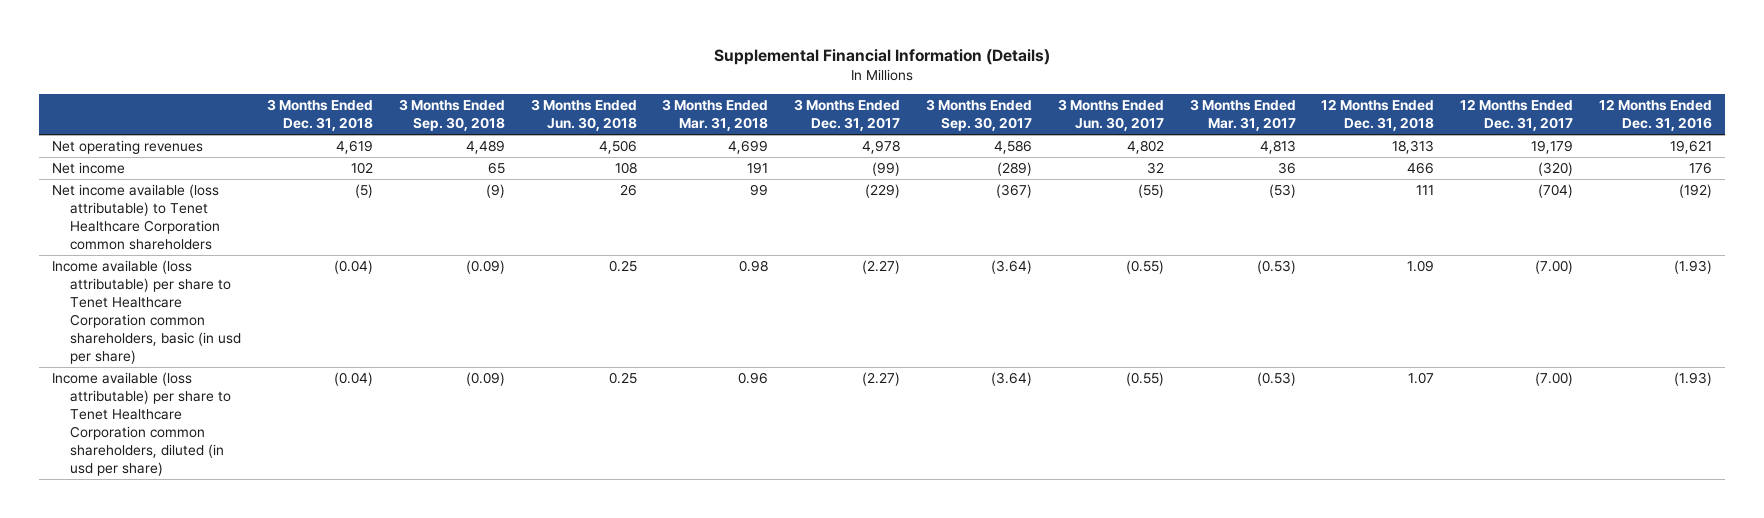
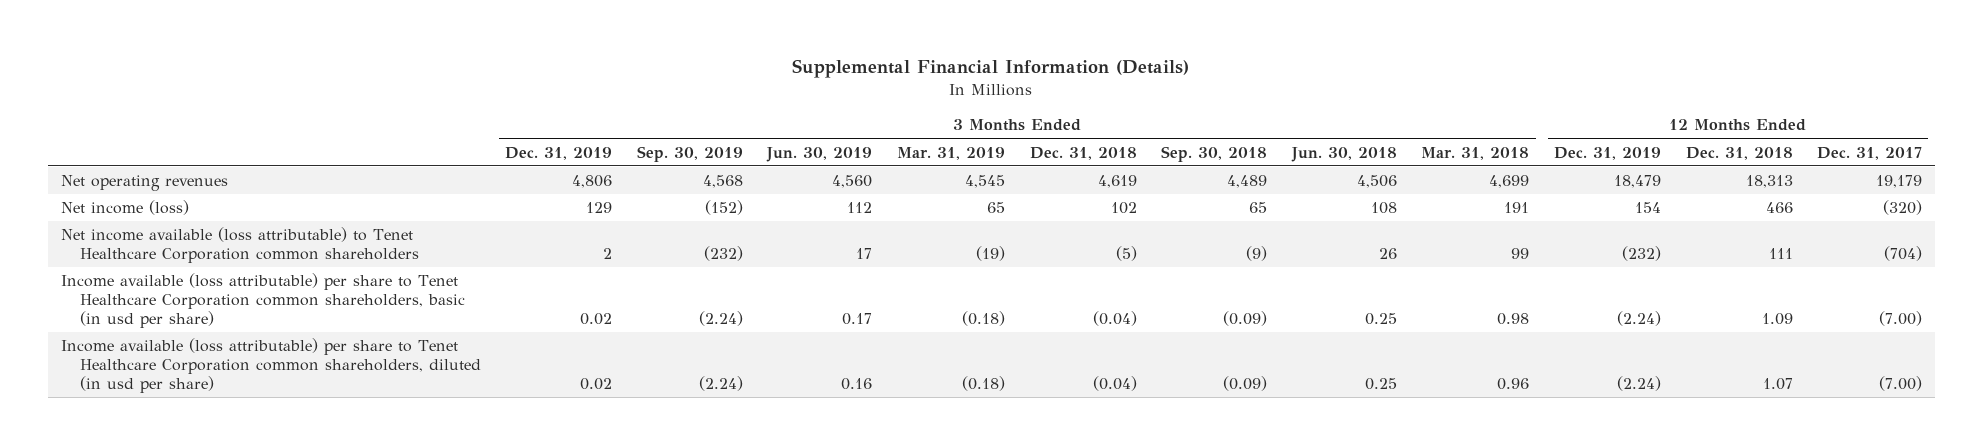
- | 3 Months Ended Dec. 31, 2018 | 3 Months Ended Sep. 30, 2018 | 3 Months Ended Jun. 30, 2018 | 3 Months Ended Mar. 31, 2018 | 3 Months Ended Dec. 31, 2017 | 3 Months Ended Sep. 30, 2017 | 3 Months Ended Jun. 30, 2017 | 3 Months Ended Mar. 31, 2017 | 12 Months Ended Dec. 31, 2018 | 12 Months Ended Dec. 31, 2017 | 12 Months Ended Dec. 31, 2016
+ | 3 Months Ended Dec. 31, 2019 | 3 Months Ended Sep. 30, 2019 | 3 Months Ended Jun. 30, 2019 | 3 Months Ended Mar. 31, 2019 | 3 Months Ended Dec. 31, 2018 | 3 Months Ended Sep. 30, 2018 | 3 Months Ended Jun. 30, 2018 | 3 Months Ended Mar. 31, 2018 | 12 Months Ended Dec. 31, 2019 | 12 Months Ended Dec. 31, 2018 | 12 Months Ended Dec. 31, 2017
- Net income | 102 | 65 | 108 | 191 | (99) | (289) | 32 | 36 | 466 | (320) | 176
+ Net income (loss) | 129 | (152) | 112 | 65 | 102 | 65 | 108 | 191 | 154 | 466 | (320)

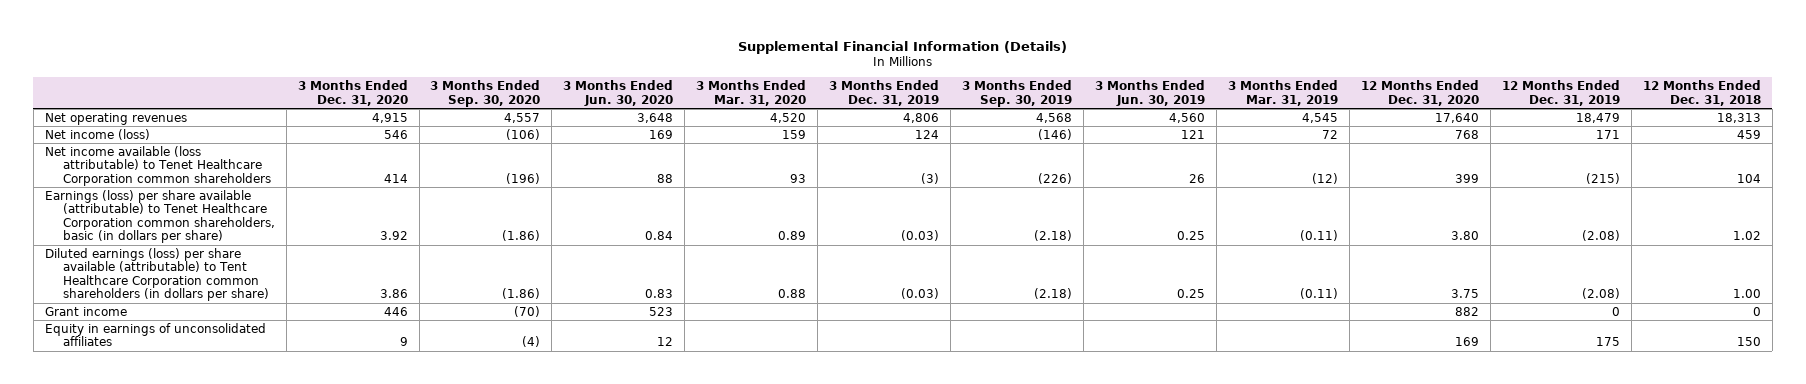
- | 3 Months Ended Dec. 31, 2019 | 3 Months Ended Sep. 30, 2019 | 3 Months Ended Jun. 30, 2019 | 3 Months Ended Mar. 31, 2019 | 3 Months Ended Dec. 31, 2018 | 3 Months Ended Sep. 30, 2018 | 3 Months Ended Jun. 30, 2018 | 3 Months Ended Mar. 31, 2018 | 12 Months Ended Dec. 31, 2019 | 12 Months Ended Dec. 31, 2018 | 12 Months Ended Dec. 31, 2017
+ | 3 Months Ended Dec. 31, 2020 | 3 Months Ended Sep. 30, 2020 | 3 Months Ended Jun. 30, 2020 | 3 Months Ended Mar. 31, 2020 | 3 Months Ended Dec. 31, 2019 | 3 Months Ended Sep. 30, 2019 | 3 Months Ended Jun. 30, 2019 | 3 Months Ended Mar. 31, 2019 | 12 Months Ended Dec. 31, 2020 | 12 Months Ended Dec. 31, 2019 | 12 Months Ended Dec. 31, 2018
- Net income (loss) | 129 | (152) | 112 | 65 | 102 | 65 | 108 | 191 | 154 | 466 | (320)
- Net income available (loss attributable) to Tenet Healthcare Corporation common shareholders | 2 | (232) | 17 | (19) | (5) | (9) | 26 | 99 | (232) | 111 | (704)
- Income available (loss attributable) per share to Tenet Healthcare Corporation common shareholders, basic (in usd per share) | 0.02 | (2.24) | 0.17 | (0.18) | (0.04) | (0.09) | 0.25 | 0.98 | (2.24) | 1.09 | (7.00)
- Income available (loss attributable) per share to Tenet Healthcare Corporation common shareholders, diluted (in usd per share) | 0.02 | (2.24) | 0.16 | (0.18) | (0.04) | (0.09) | 0.25 | 0.96 | (2.24) | 1.07 | (7.00)
+ Net income (loss) | 546 | (106) | 169 | 159 | 124 | (146) | 121 | 72 | 768 | 171 | 459
+ Net income available (loss attributable) to Tenet Healthcare Corporation common shareholders | 414 | (196) | 88 | 93 | (3) | (226) | 26 | (12) | 399 | (215) | 104
+ Earnings (loss) per share available (attributable) to Tenet Healthcare Corporation common shareholders, basic (in dollars per share) | 3.92 | (1.86) | 0.84 | 0.89 | (0.03) | (2.18) | 0.25 | (0.11) | 3.80 | (2.08) | 1.02
+ Diluted earnings (loss) per share available (attributable) to Tent Healthcare Corporation common shareholders (in dollars per share) | 3.86 | (1.86) | 0.83 | 0.88 | (0.03) | (2.18) | 0.25 | (0.11) | 3.75 | (2.08) | 1.00
+ Grant income | 446 | (70) | 523 | | | | | | 882 | 0 | 0
+ Equity in earnings of unconsolidated affiliates | 9 | (4) | 12 | | | | | | 169 | 175 | 150

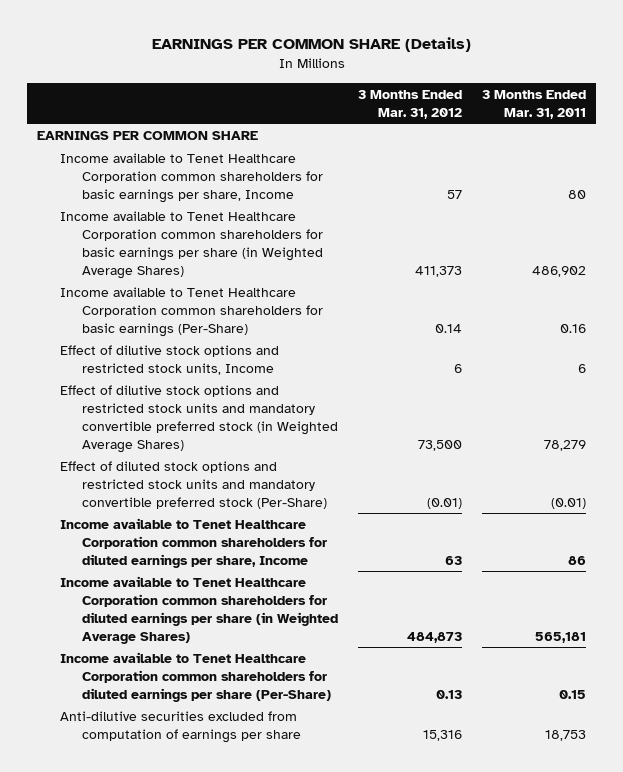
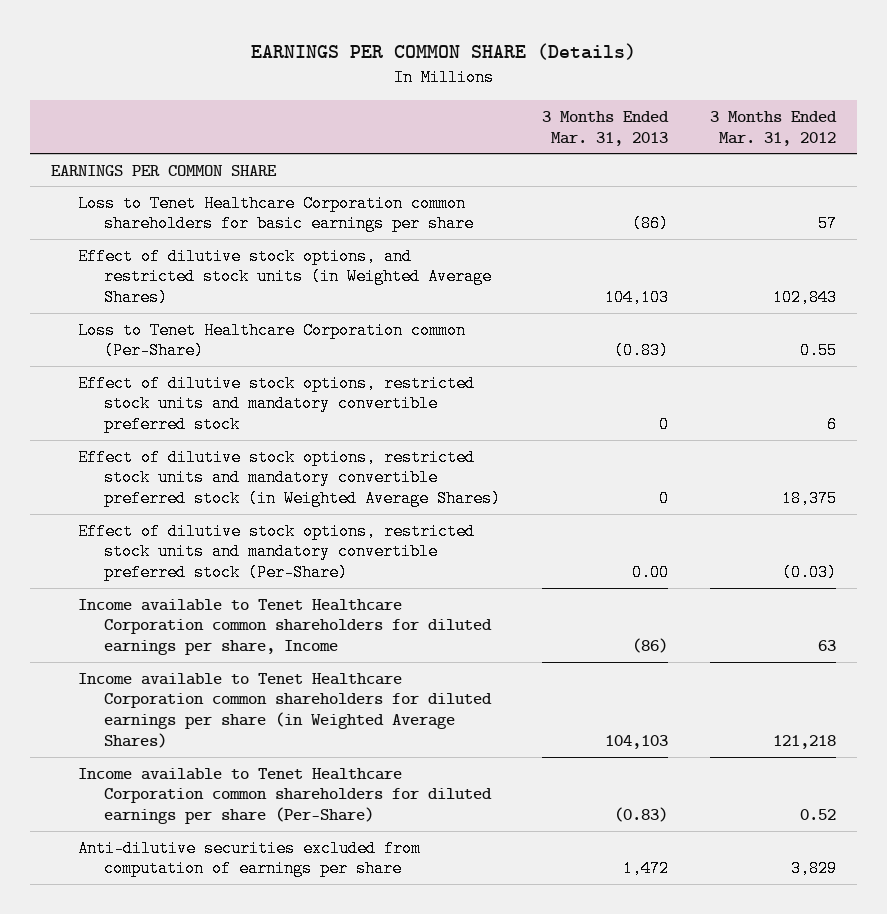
- | 3 Months Ended Mar. 31, 2012 | 3 Months Ended Mar. 31, 2011
+ | 3 Months Ended Mar. 31, 2013 | 3 Months Ended Mar. 31, 2012
- Income available to Tenet Healthcare Corporation common shareholders for basic earnings per share, Income | 57 | 80
- Income available to Tenet Healthcare Corporation common shareholders for basic earnings per share (in Weighted Average Shares) | 411,373 | 486,902
- Income available to Tenet Healthcare Corporation common shareholders for basic earnings (Per-Share) | 0.14 | 0.16
- Effect of dilutive stock options and restricted stock units, Income | 6 | 6
- Effect of dilutive stock options and restricted stock units and mandatory convertible preferred stock (in Weighted Average Shares) | 73,500 | 78,279
- Effect of diluted stock options and restricted stock units and mandatory convertible preferred stock (Per-Share) | (0.01) | (0.01)
+ Loss to Tenet Healthcare Corporation common shareholders for basic earnings per share | (86) | 57
+ Effect of dilutive stock options, and restricted stock units (in Weighted Average Shares) | 104,103 | 102,843
+ Loss to Tenet Healthcare Corporation common (Per-Share) | (0.83) | 0.55
+ Effect of dilutive stock options, restricted stock units and mandatory convertible preferred stock | 0 | 6
+ Effect of dilutive stock options, restricted stock units and mandatory convertible preferred stock (in Weighted Average Shares) | 0 | 18,375
+ Effect of dilutive stock options, restricted stock units and mandatory convertible preferred stock (Per-Share) | 0.00 | (0.03)
- Income available to Tenet Healthcare Corporation common shareholders for diluted earnings per share (in Weighted Average Shares) | 484,873 | 565,181
- Income available to Tenet Healthcare Corporation common shareholders for diluted earnings per share (Per-Share) | 0.13 | 0.15
- Anti-dilutive securities excluded from computation of earnings per share | 15,316 | 18,753
+ Income available to Tenet Healthcare Corporation common shareholders for diluted earnings per share (in Weighted Average Shares) | 104,103 | 121,218
+ Income available to Tenet Healthcare Corporation common shareholders for diluted earnings per share (Per-Share) | (0.83) | 0.52
+ Anti-dilutive securities excluded from computation of earnings per share | 1,472 | 3,829

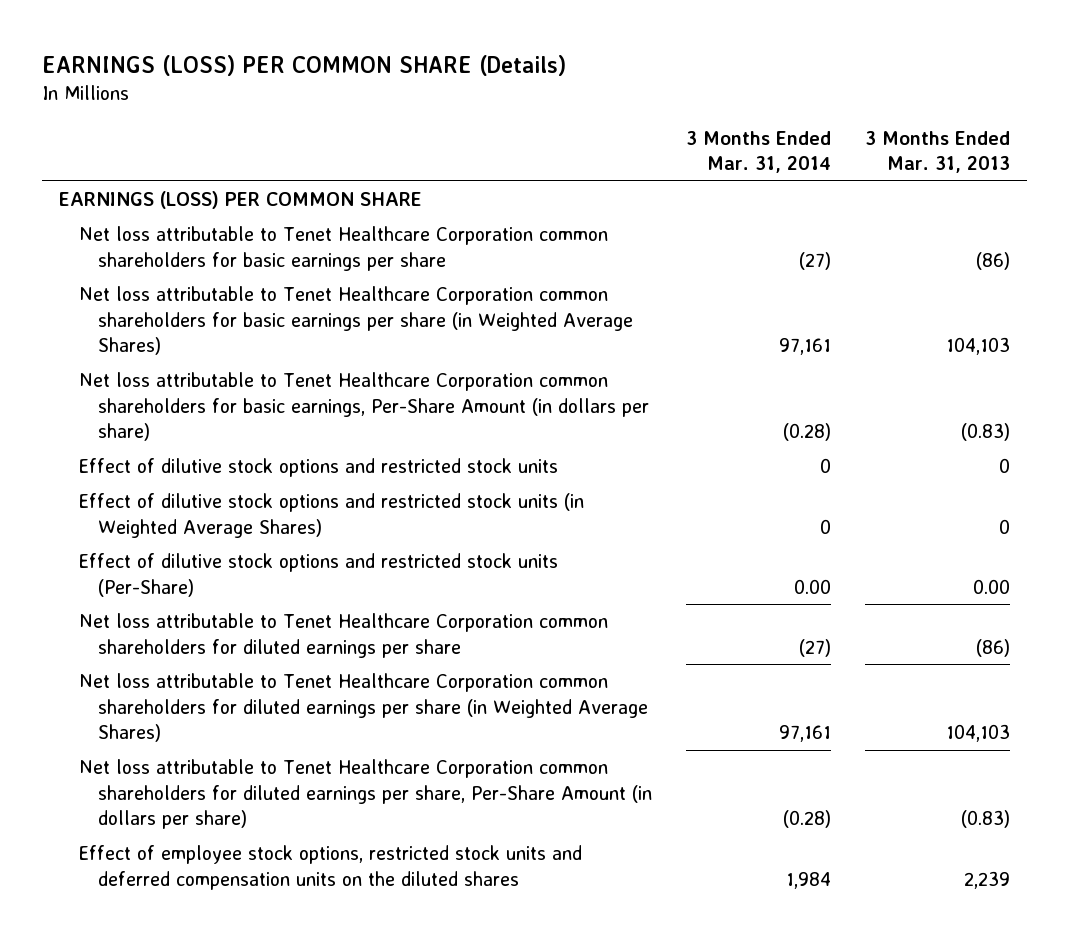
- EARNINGS PER COMMON SHARE (Details)
+ EARNINGS (LOSS) PER COMMON SHARE (Details)
- | 3 Months Ended Mar. 31, 2013 | 3 Months Ended Mar. 31, 2012
+ | 3 Months Ended Mar. 31, 2014 | 3 Months Ended Mar. 31, 2013
- EARNINGS PER COMMON SHARE
- Loss to Tenet Healthcare Corporation common shareholders for basic earnings per share | (86) | 57
- Effect of dilutive stock options, and restricted stock units (in Weighted Average Shares) | 104,103 | 102,843
- Loss to Tenet Healthcare Corporation common (Per-Share) | (0.83) | 0.55
- Effect of dilutive stock options, restricted stock units and mandatory convertible preferred stock | 0 | 6
- Effect of dilutive stock options, restricted stock units and mandatory convertible preferred stock (in Weighted Average Shares) | 0 | 18,375
- Effect of dilutive stock options, restricted stock units and mandatory convertible preferred stock (Per-Share) | 0.00 | (0.03)
- Income available to Tenet Healthcare Corporation common shareholders for diluted earnings per share, Income | (86) | 63
- Income available to Tenet Healthcare Corporation common shareholders for diluted earnings per share (in Weighted Average Shares) | 104,103 | 121,218
- Income available to Tenet Healthcare Corporation common shareholders for diluted earnings per share (Per-Share) | (0.83) | 0.52
- Anti-dilutive securities excluded from computation of earnings per share | 1,472 | 3,829
+ EARNINGS (LOSS) PER COMMON SHARE
+ Net loss attributable to Tenet Healthcare Corporation common shareholders for basic earnings per share | (27) | (86)
+ Net loss attributable to Tenet Healthcare Corporation common shareholders for basic earnings per share (in Weighted Average Shares) | 97,161 | 104,103
+ Net loss attributable to Tenet Healthcare Corporation common shareholders for basic earnings, Per-Share Amount (in dollars per share) | (0.28) | (0.83)
+ Effect of dilutive stock options and restricted stock units | 0 | 0
+ Effect of dilutive stock options and restricted stock units (in Weighted Average Shares) | 0 | 0
+ Effect of dilutive stock options and restricted stock units (Per-Share) | 0.00 | 0.00
+ Net loss attributable to Tenet Healthcare Corporation common shareholders for diluted earnings per share | (27) | (86)
+ Net loss attributable to Tenet Healthcare Corporation common shareholders for diluted earnings per share (in Weighted Average Shares) | 97,161 | 104,103
+ Net loss attributable to Tenet Healthcare Corporation common shareholders for diluted earnings per share, Per-Share Amount (in dollars per share) | (0.28) | (0.83)
+ Effect of employee stock options, restricted stock units and deferred compensation units on the diluted shares | 1,984 | 2,239

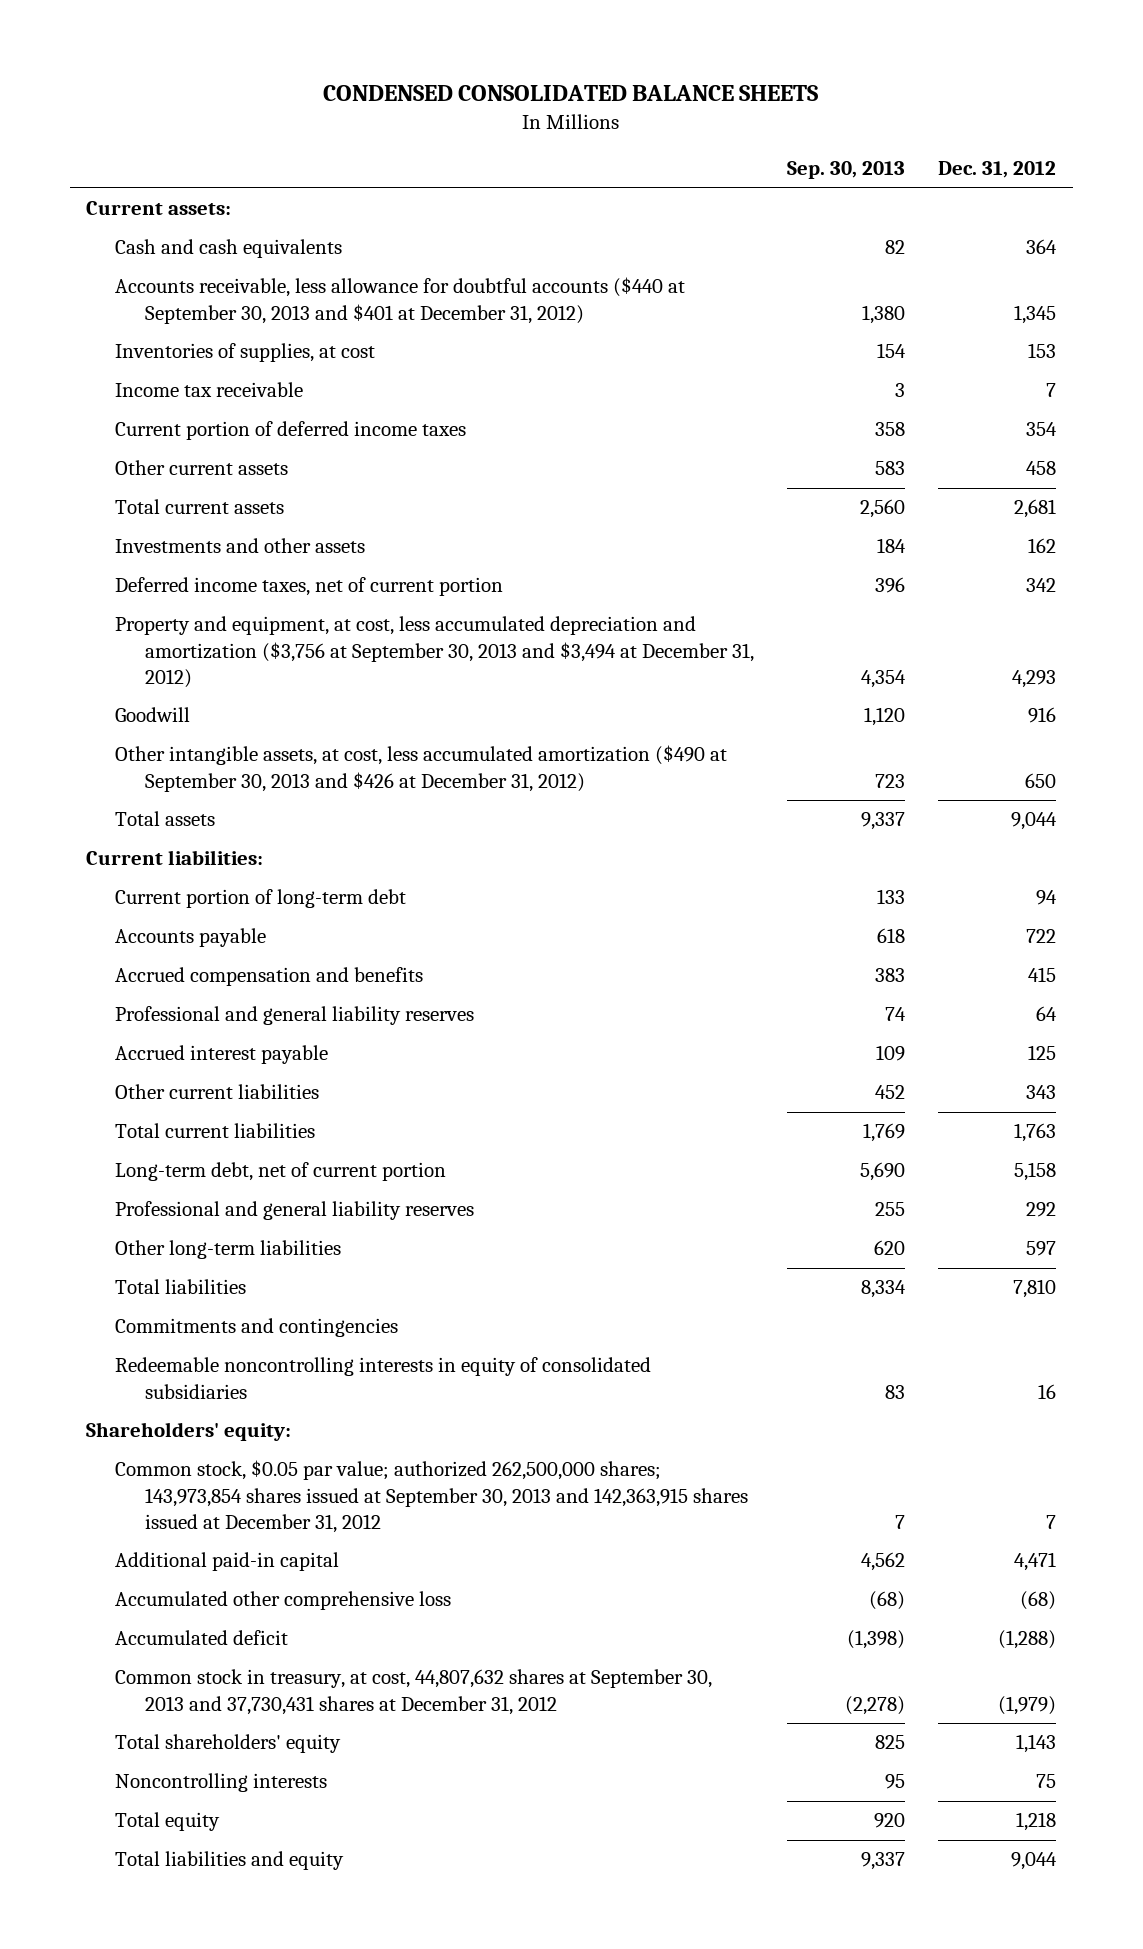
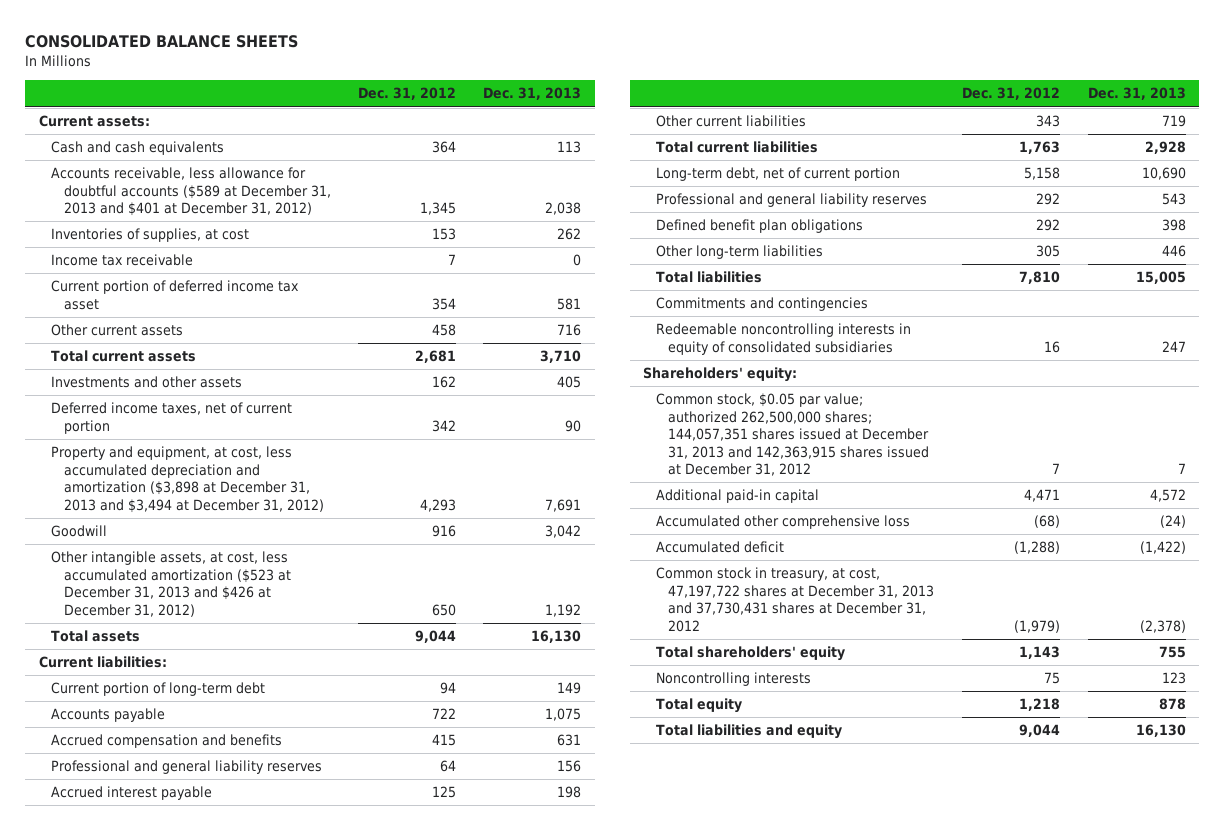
- CONDENSED CONSOLIDATED BALANCE SHEETS
+ CONSOLIDATED BALANCE SHEETS
- | Sep. 30, 2013 | Dec. 31, 2012
+ | Dec. 31, 2012 | Dec. 31, 2013
- Accounts receivable, less allowance for doubtful accounts ($440 at September 30, 2013 and $401 at December 31, 2012) | 1,380 | 1,345
+ Accounts receivable, less allowance for doubtful accounts ($589 at December 31, 2013 and $401 at December 31, 2012) | 1,345 | 2,038
- Current portion of deferred income taxes | 358 | 354
+ Current portion of deferred income tax asset | 354 | 581
- Property and equipment, at cost, less accumulated depreciation and amortization ($3,756 at September 30, 2013 and $3,494 at December 31, 2012) | 4,354 | 4,293
+ Property and equipment, at cost, less accumulated depreciation and amortization ($3,898 at December 31, 2013 and $3,494 at December 31, 2012) | 4,293 | 7,691
- Other intangible assets, at cost, less accumulated amortization ($490 at September 30, 2013 and $426 at December 31, 2012) | 723 | 650
+ Other intangible assets, at cost, less accumulated amortization ($523 at December 31, 2013 and $426 at December 31, 2012) | 650 | 1,192
- Other long-term liabilities | 620 | 597
+ Defined benefit plan obligations | 292 | 398
+ Other long-term liabilities | 305 | 446
- Common stock, $0.05 par value; authorized 262,500,000 shares; 143,973,854 shares issued at September 30, 2013 and 142,363,915 shares issued at December 31, 2012 | 7 | 7
+ Common stock, $0.05 par value; authorized 262,500,000 shares; 144,057,351 shares issued at December 31, 2013 and 142,363,915 shares issued at December 31, 2012 | 7 | 7
- Common stock in treasury, at cost, 44,807,632 shares at September 30, 2013 and 37,730,431 shares at December 31, 2012 | (2,278) | (1,979)
+ Common stock in treasury, at cost, 47,197,722 shares at December 31, 2013 and 37,730,431 shares at December 31, 2012 | (1,979) | (2,378)

